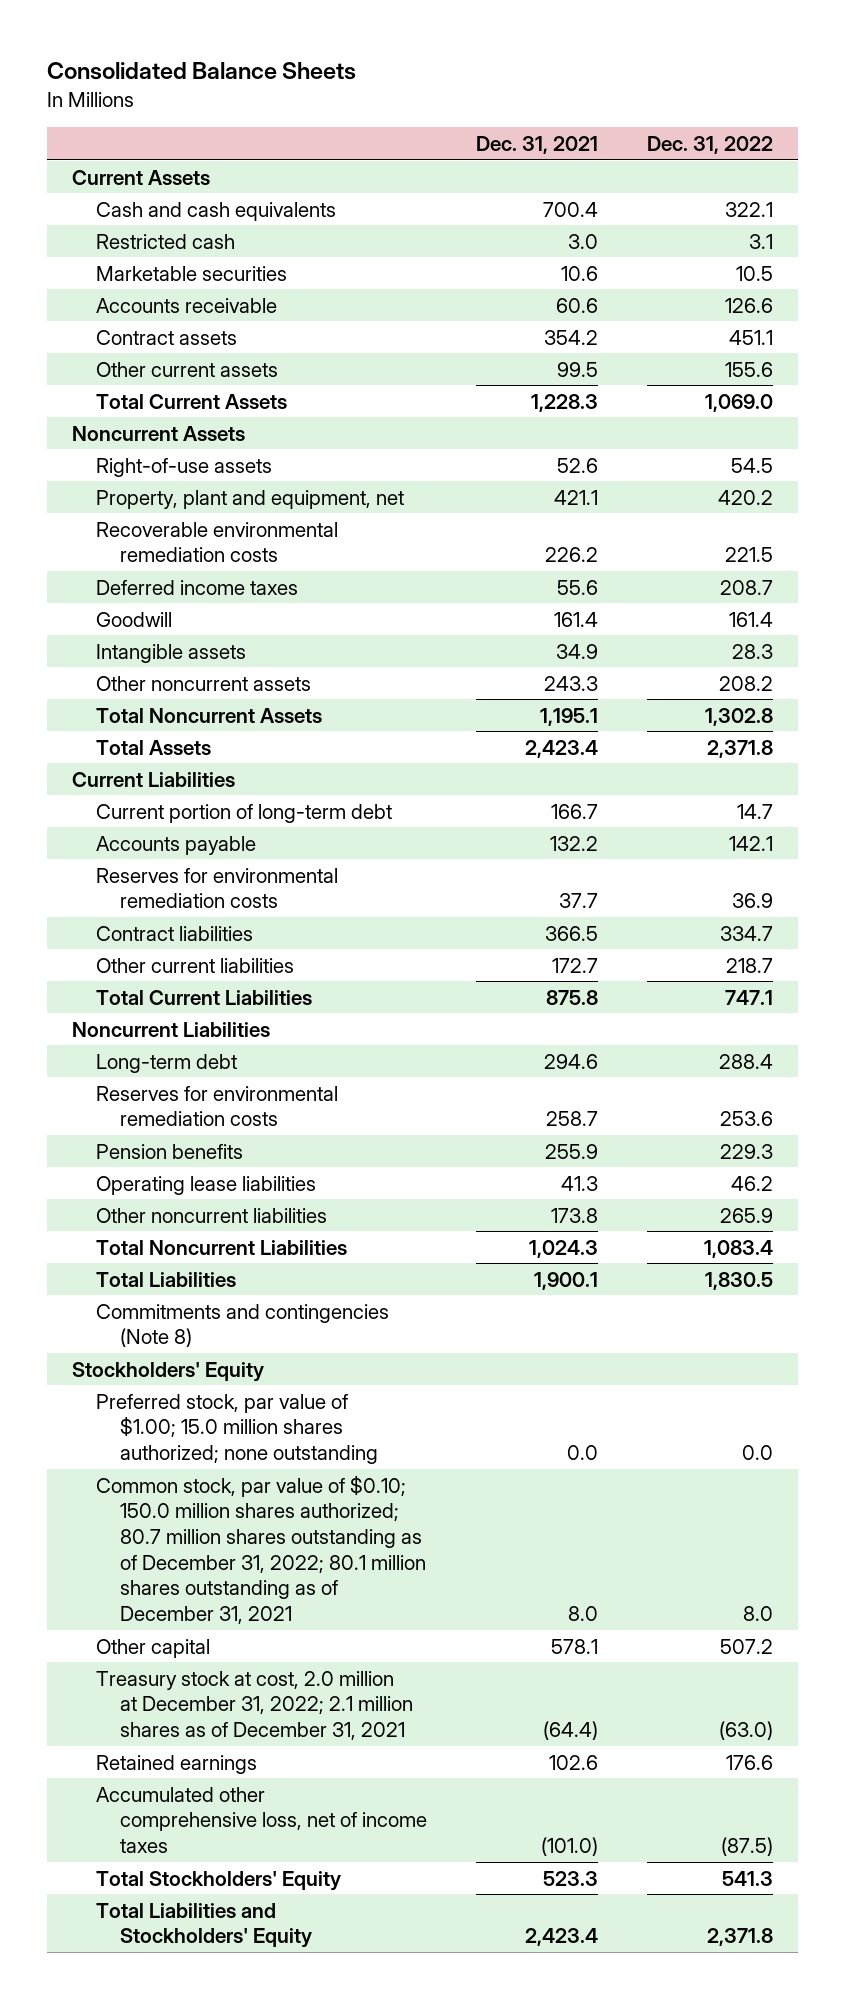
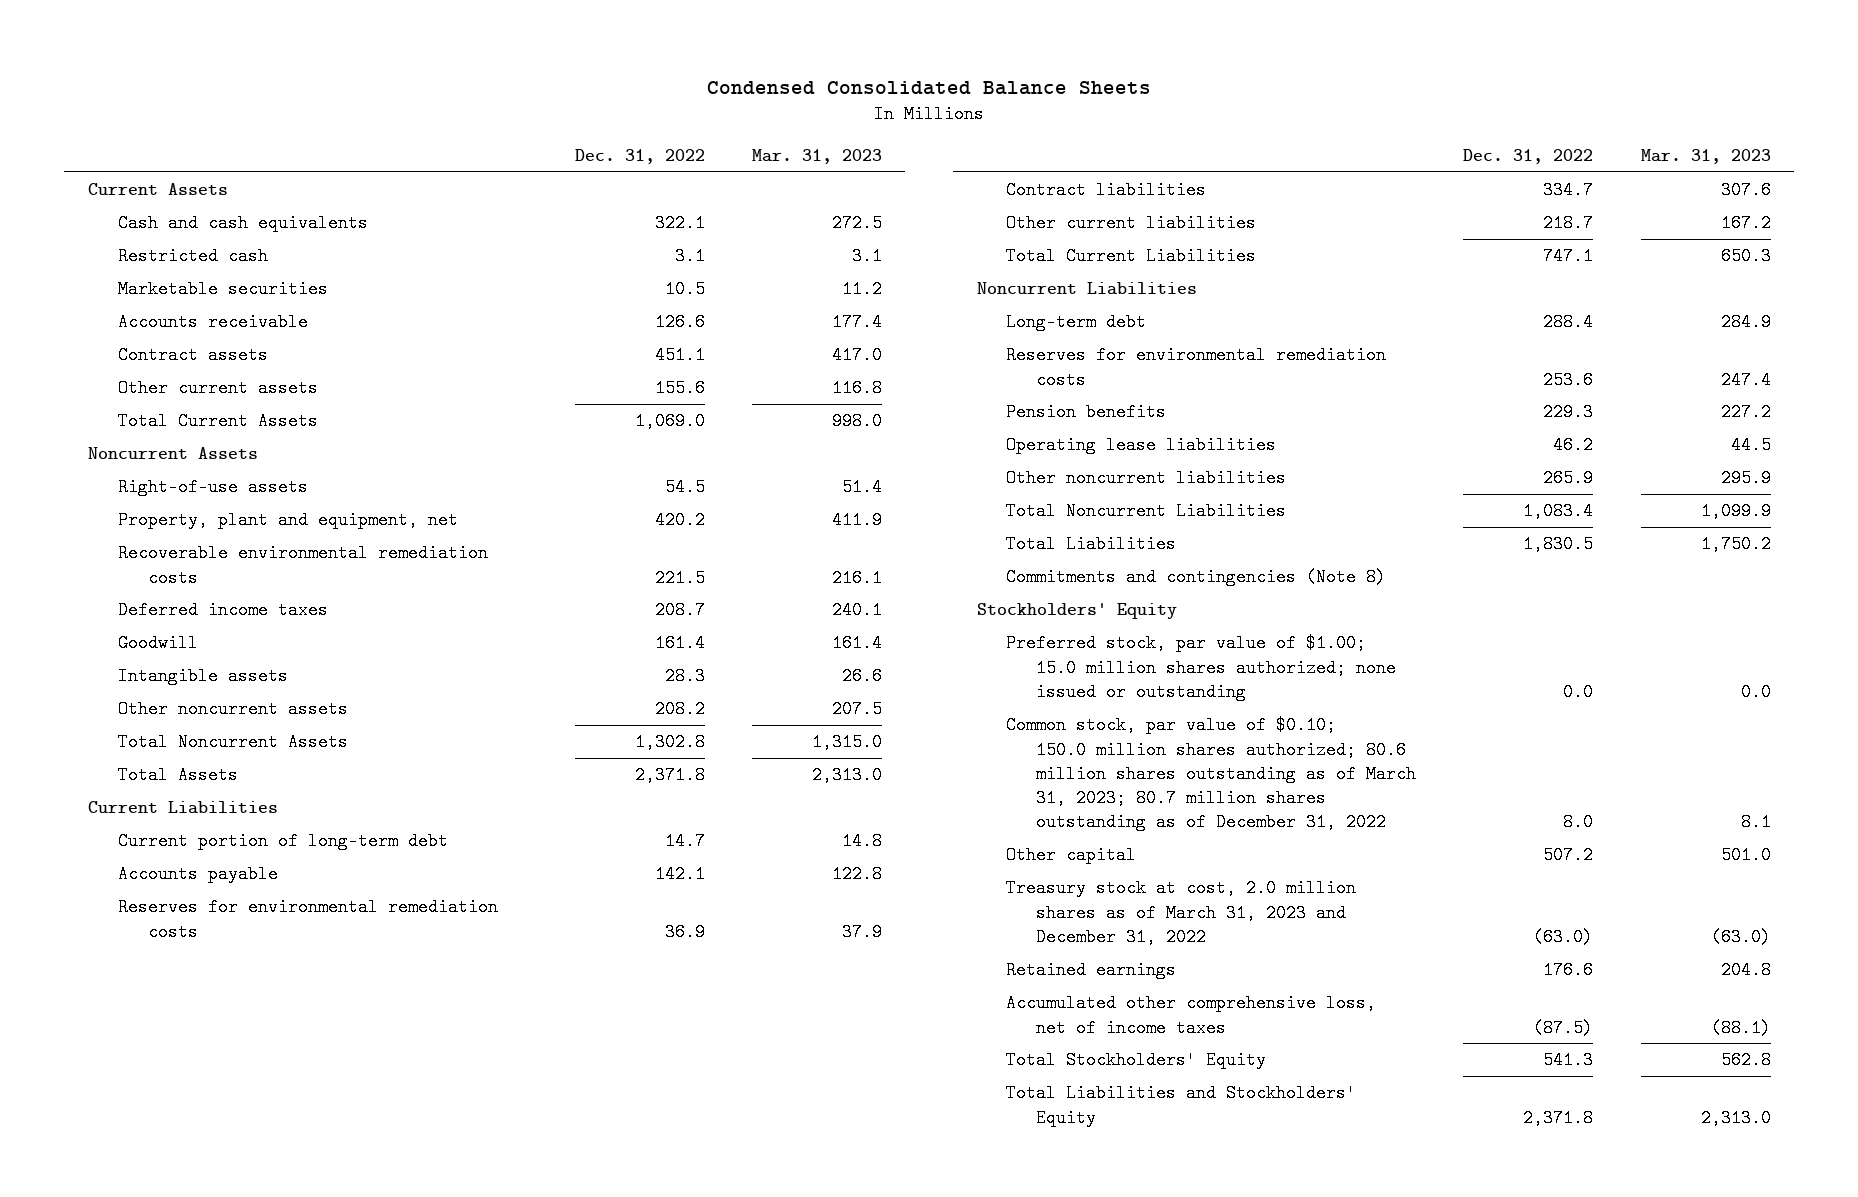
- Consolidated Balance Sheets
+ Condensed Consolidated Balance Sheets
- | Dec. 31, 2021 | Dec. 31, 2022
+ | Dec. 31, 2022 | Mar. 31, 2023
- Preferred stock, par value of $1.00; 15.0 million shares authorized; none outstanding | 0.0 | 0.0
- Common stock, par value of $0.10; 150.0 million shares authorized; 80.7 million shares outstanding as of December 31, 2022; 80.1 million shares outstanding as of December 31, 2021 | 8.0 | 8.0
+ Preferred stock, par value of $1.00; 15.0 million shares authorized; none issued or outstanding | 0.0 | 0.0
+ Common stock, par value of $0.10; 150.0 million shares authorized; 80.6 million shares outstanding as of March 31, 2023; 80.7 million shares outstanding as of December 31, 2022 | 8.0 | 8.1
- Treasury stock at cost, 2.0 million at December 31, 2022; 2.1 million shares as of December 31, 2021 | (64.4) | (63.0)
+ Treasury stock at cost, 2.0 million shares as of March 31, 2023 and December 31, 2022 | (63.0) | (63.0)

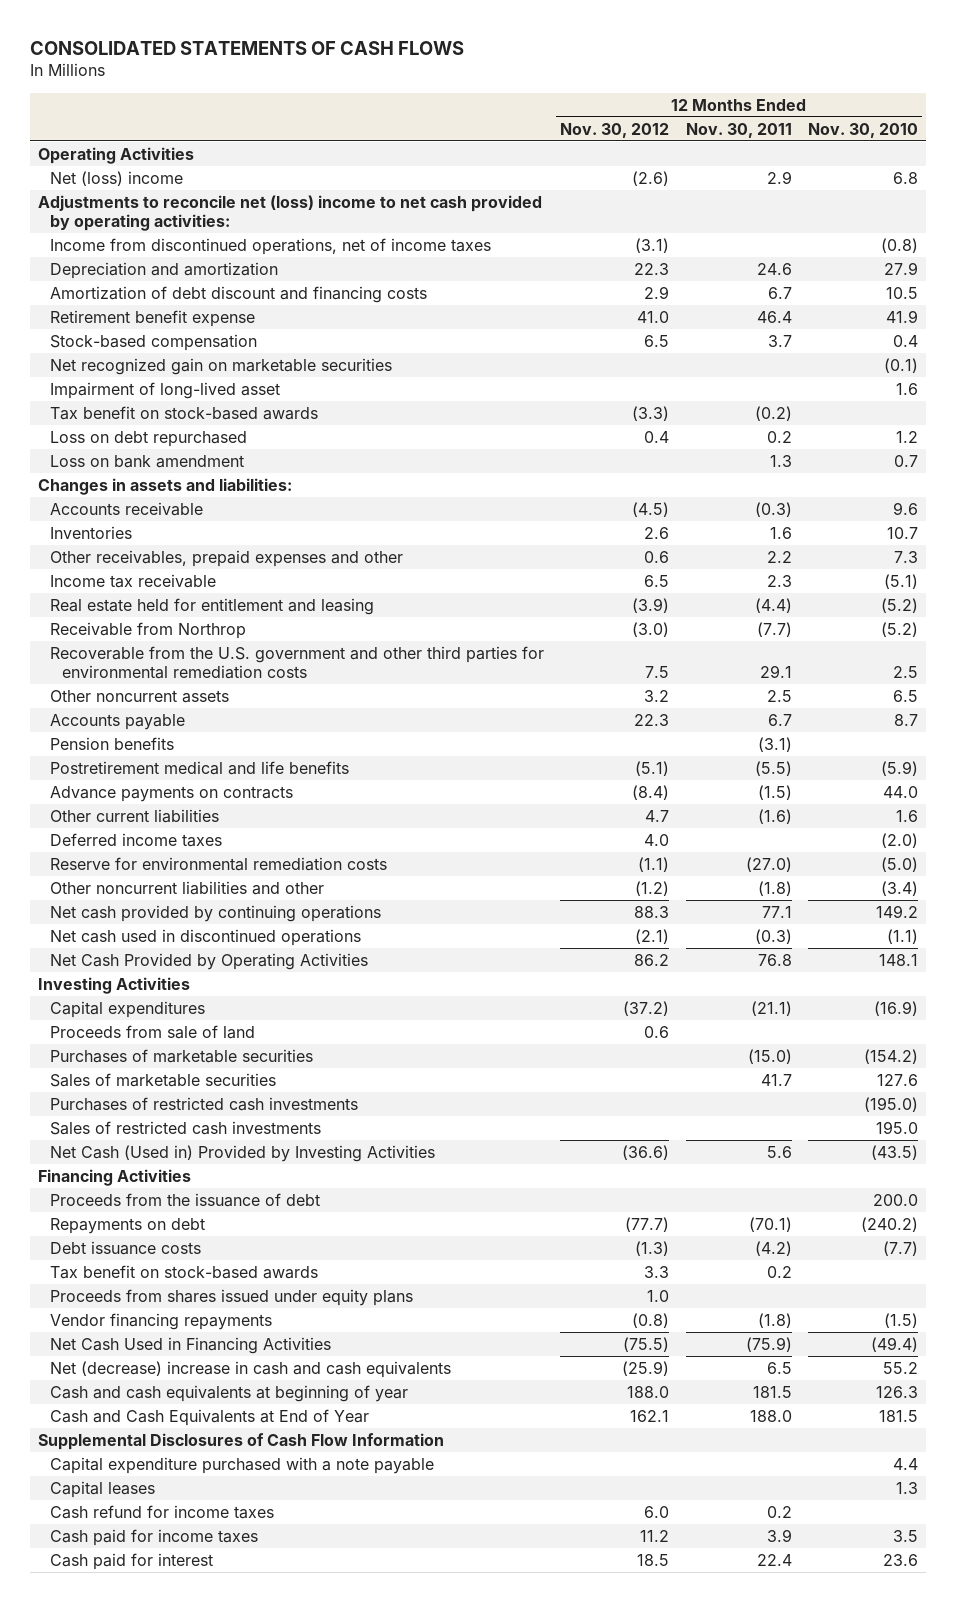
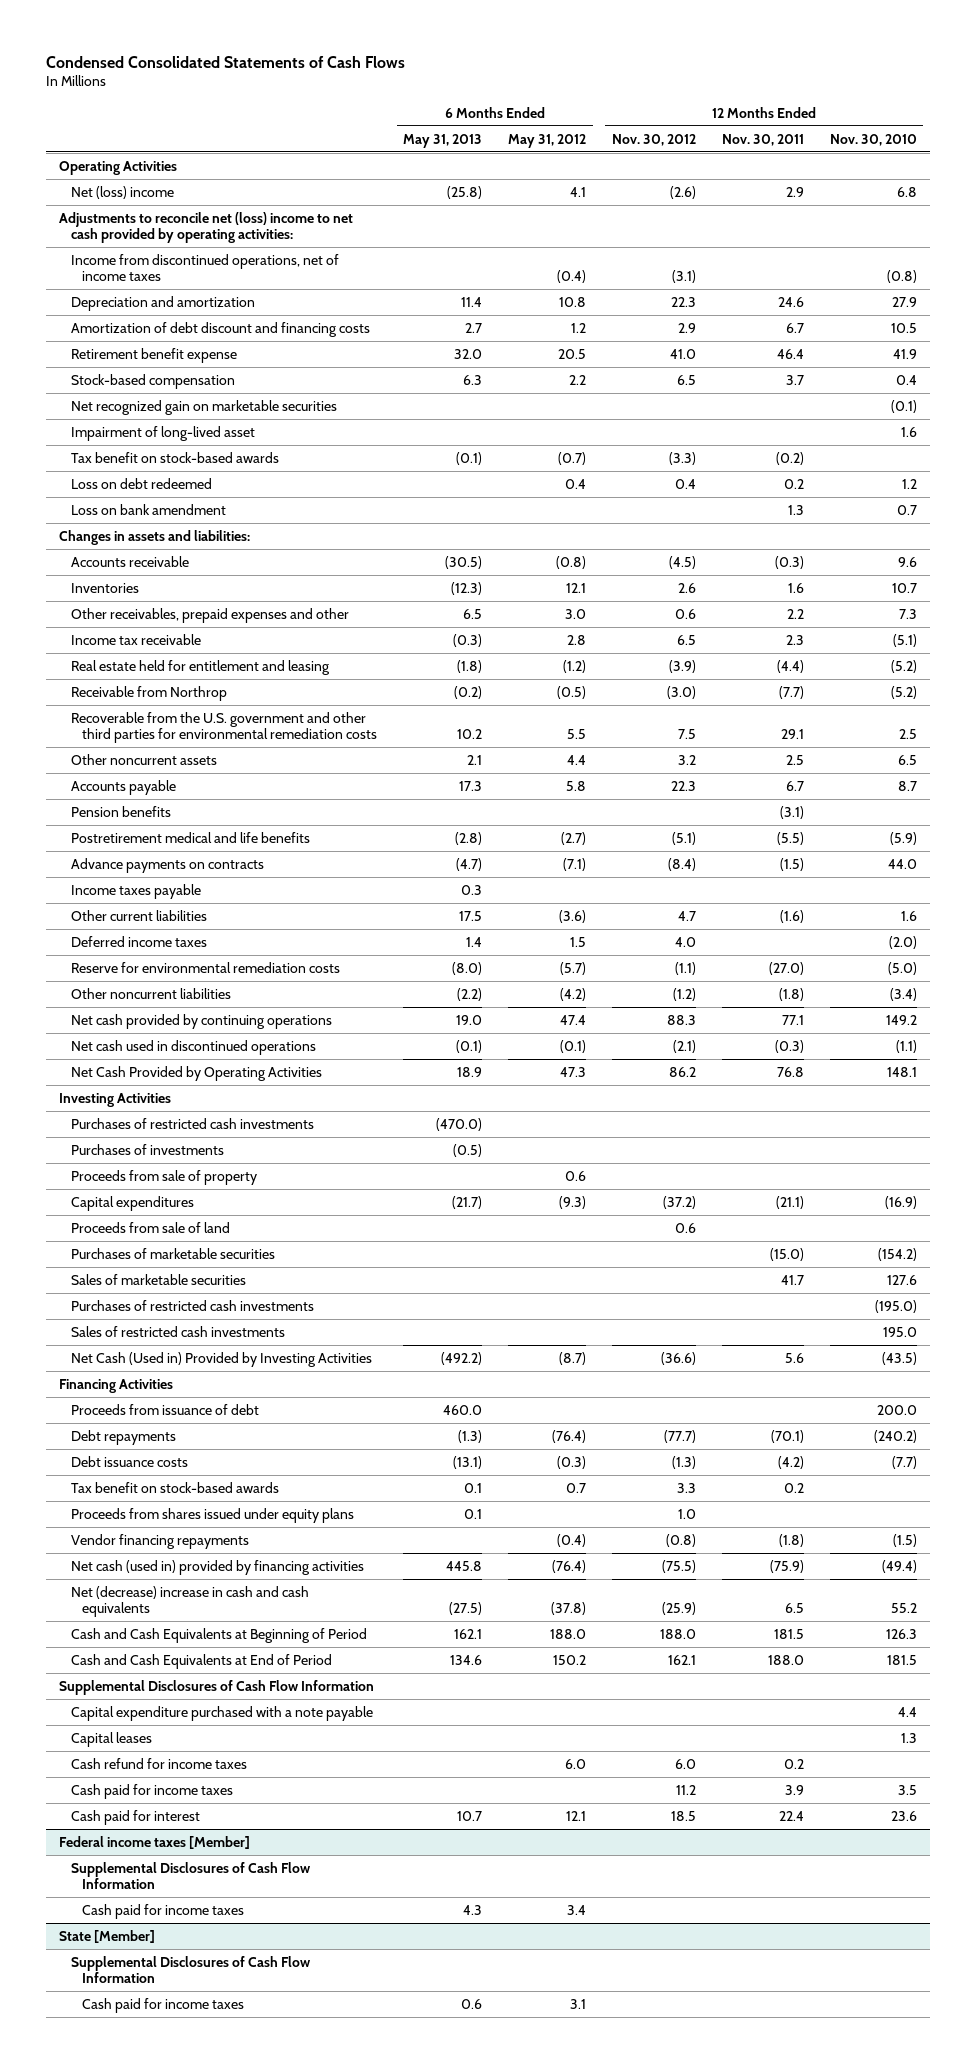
- CONSOLIDATED STATEMENTS OF CASH FLOWS
+ Condensed Consolidated Statements of Cash Flows
- | 12 Months Ended Nov. 30, 2012 | 12 Months Ended Nov. 30, 2011 | 12 Months Ended Nov. 30, 2010
+ | 6 Months Ended May 31, 2013 | 6 Months Ended May 31, 2012 | 12 Months Ended Nov. 30, 2012 | 12 Months Ended Nov. 30, 2011 | 12 Months Ended Nov. 30, 2010
- Loss on debt repurchased | 0.4 | 0.2 | 1.2
+ Loss on debt redeemed | | 0.4 | 0.4 | 0.2 | 1.2
+ Income taxes payable | 0.3 | | | |
- Other noncurrent liabilities and other | (1.2) | (1.8) | (3.4)
+ Other noncurrent liabilities | (2.2) | (4.2) | (1.2) | (1.8) | (3.4)
+ Purchases of restricted cash investments | (470.0) | | | |
+ Purchases of investments | (0.5) | | | |
+ Proceeds from sale of property | | 0.6 | | |
- Proceeds from the issuance of debt | | | 200.0
- Repayments on debt | (77.7) | (70.1) | (240.2)
+ Proceeds from issuance of debt | 460.0 | | | | 200.0
+ Debt repayments | (1.3) | (76.4) | (77.7) | (70.1) | (240.2)
- Net Cash Used in Financing Activities | (75.5) | (75.9) | (49.4)
+ Net cash (used in) provided by financing activities | 445.8 | (76.4) | (75.5) | (75.9) | (49.4)
- Cash and cash equivalents at beginning of year | 188.0 | 181.5 | 126.3
- Cash and Cash Equivalents at End of Year | 162.1 | 188.0 | 181.5
+ Cash and Cash Equivalents at Beginning of Period | 162.1 | 188.0 | 188.0 | 181.5 | 126.3
+ Cash and Cash Equivalents at End of Period | 134.6 | 150.2 | 162.1 | 188.0 | 181.5
+ Federal income taxes [Member]
+ Supplemental Disclosures of Cash Flow Information
+ Cash paid for income taxes | 4.3 | 3.4 | | |
+ State [Member]
+ Supplemental Disclosures of Cash Flow Information
+ Cash paid for income taxes | 0.6 | 3.1 | | |

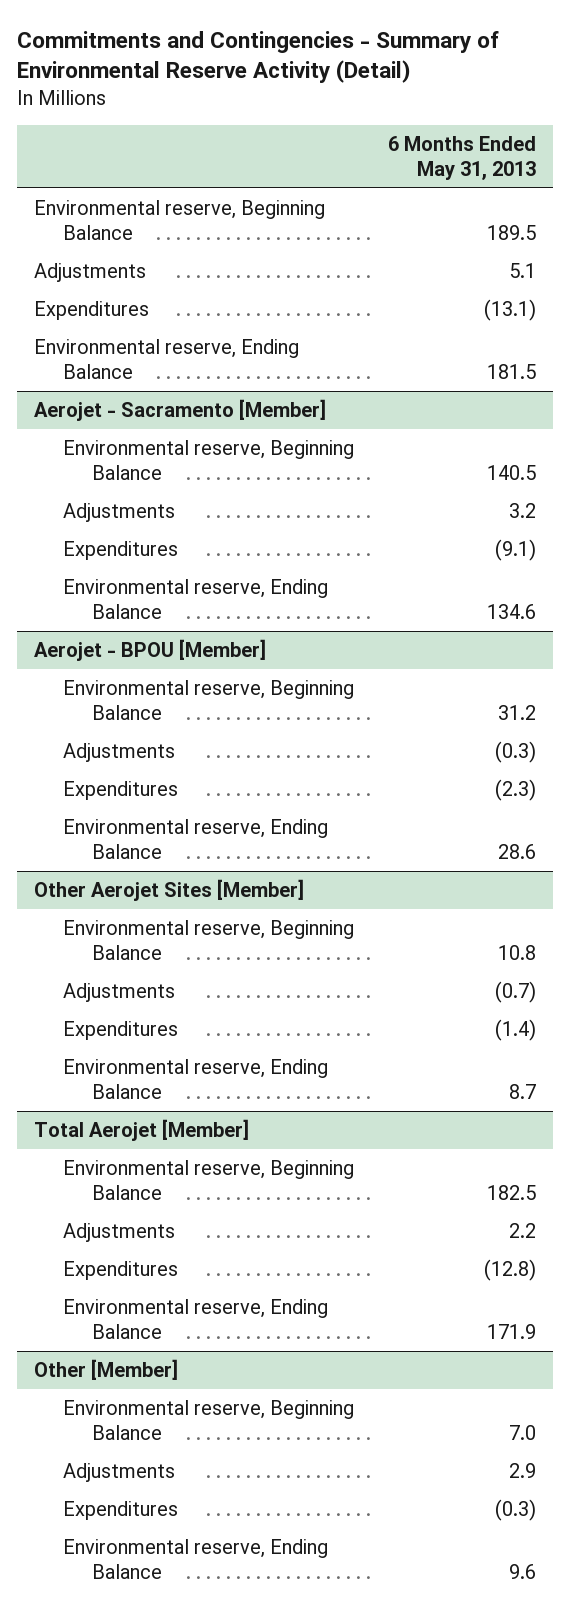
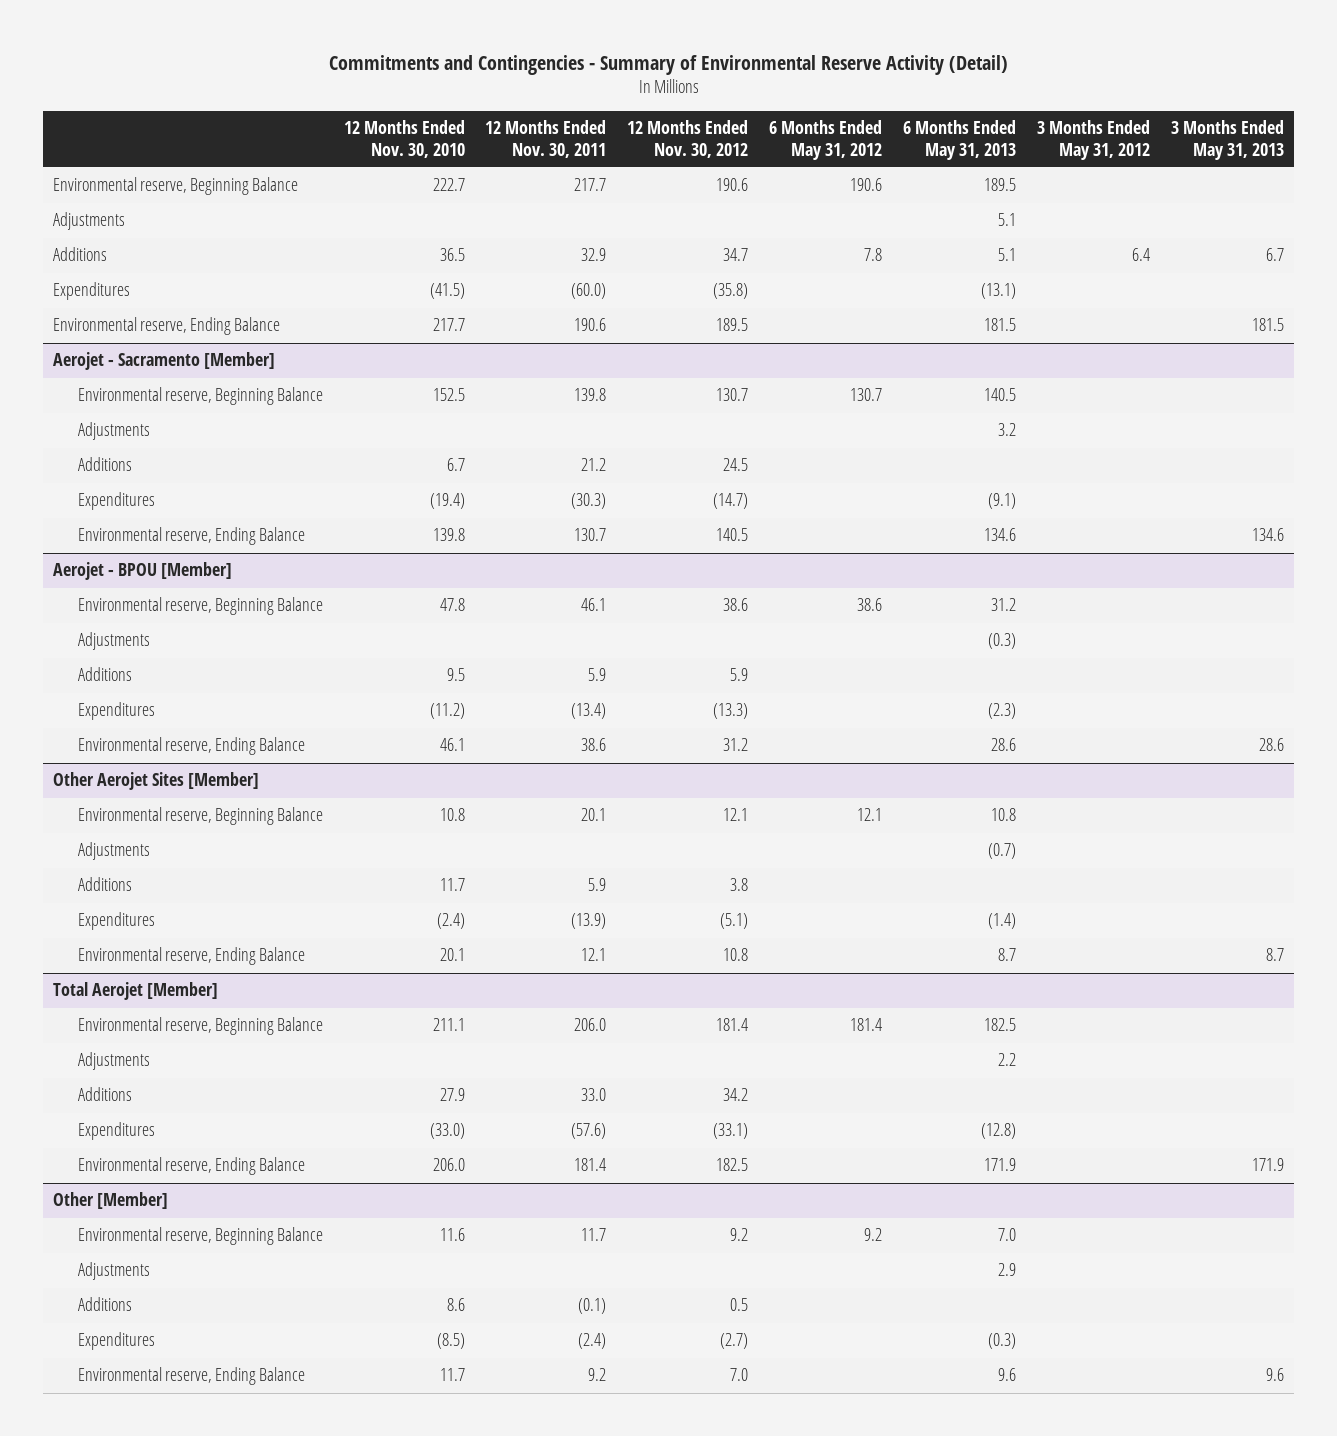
- | 6 Months Ended May 31, 2013
+ | 12 Months Ended Nov. 30, 2010 | 12 Months Ended Nov. 30, 2011 | 12 Months Ended Nov. 30, 2012 | 6 Months Ended May 31, 2012 | 6 Months Ended May 31, 2013 | 3 Months Ended May 31, 2012 | 3 Months Ended May 31, 2013
+ Additions | 36.5 | 32.9 | 34.7 | 7.8 | 5.1 | 6.4 | 6.7
@ Aerojet - Sacramento [Member]
+ Additions | 6.7 | 21.2 | 24.5 | | | |
@ Aerojet - BPOU [Member]
+ Additions | 9.5 | 5.9 | 5.9 | | | |
@ Other Aerojet Sites [Member]
+ Additions | 11.7 | 5.9 | 3.8 | | | |
@ Total Aerojet [Member]
+ Additions | 27.9 | 33.0 | 34.2 | | | |
@ Other [Member]
+ Additions | 8.6 | (0.1) | 0.5 | | | |

